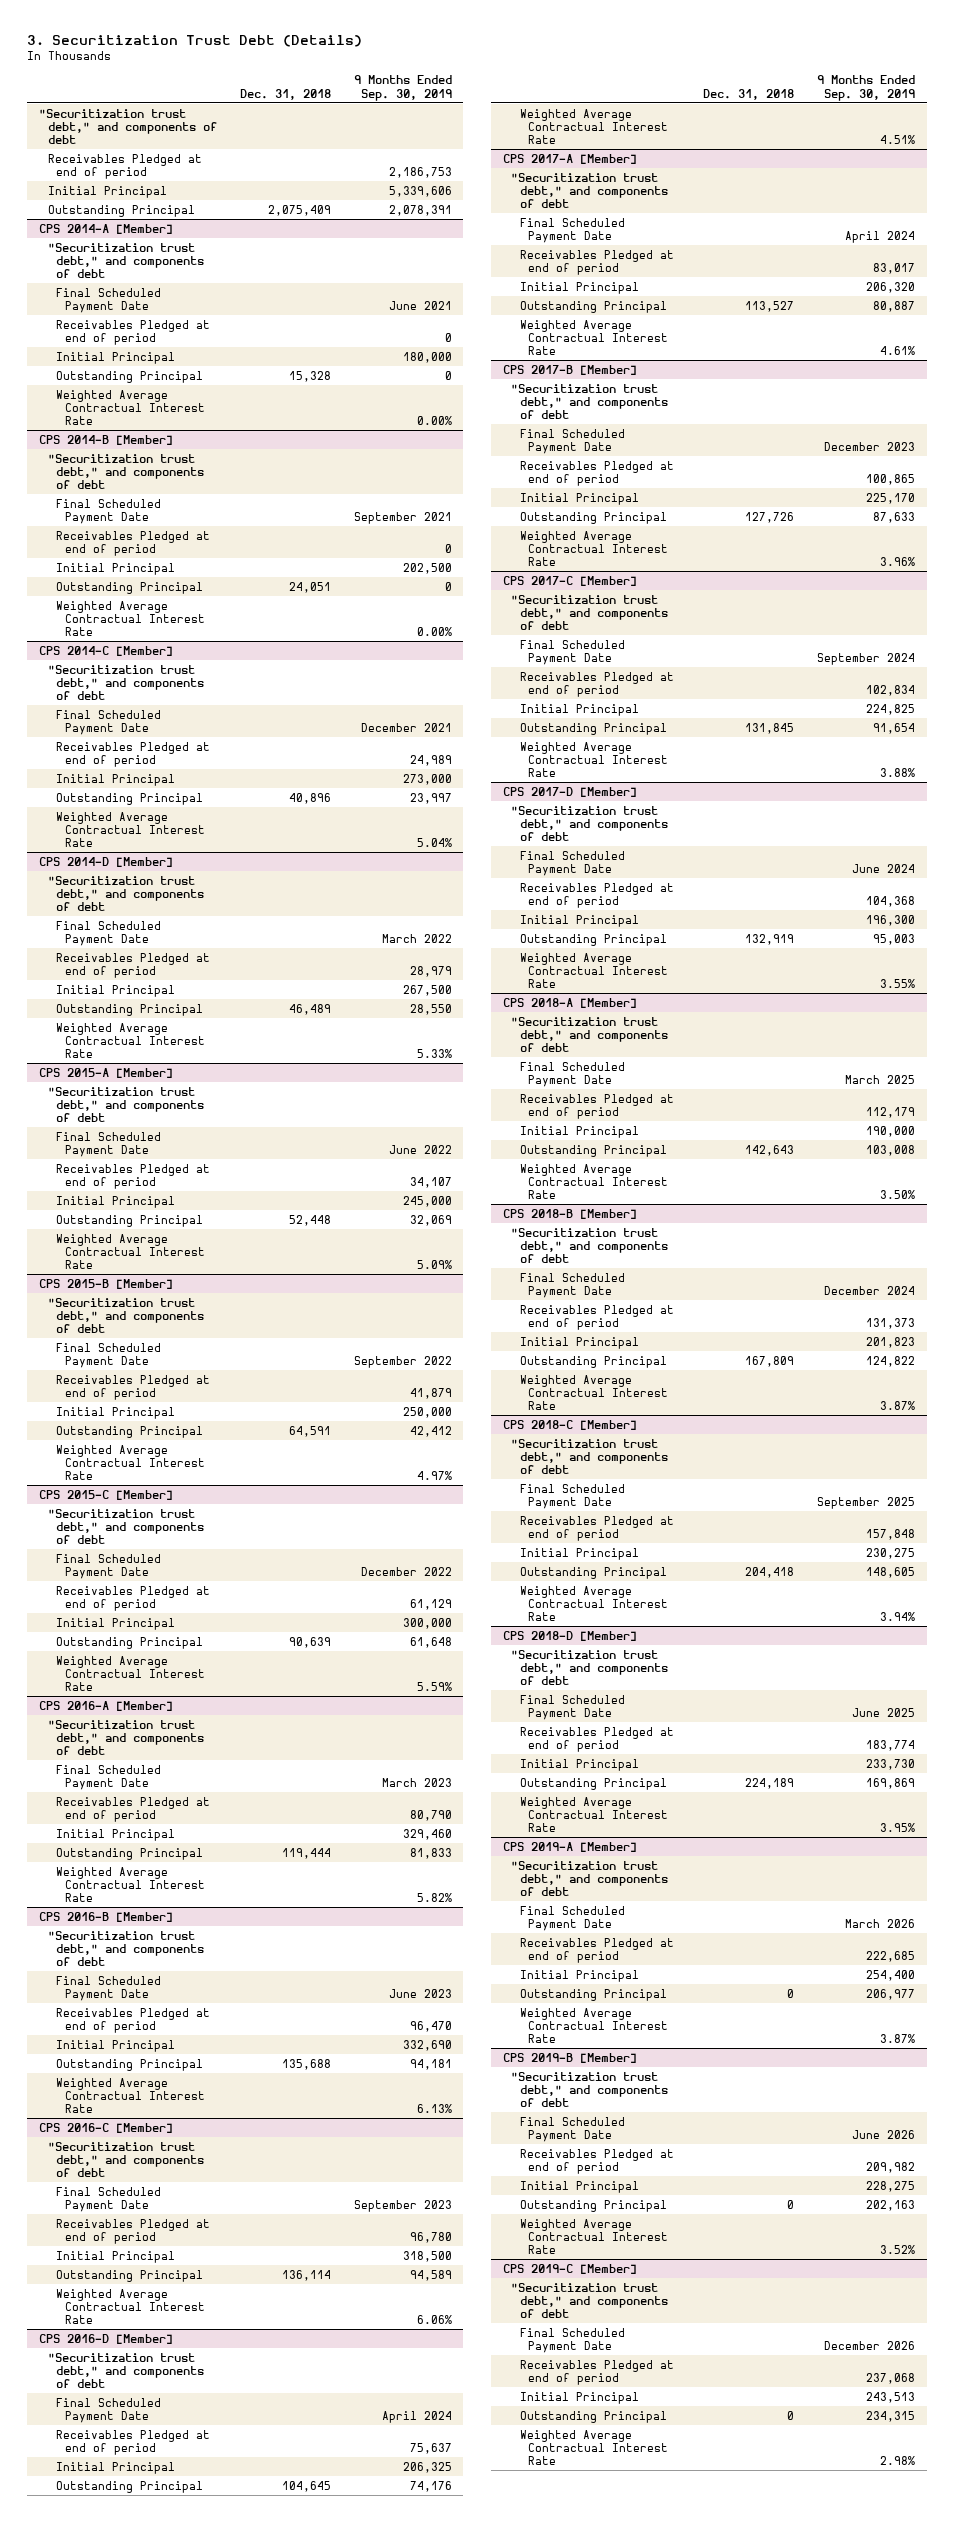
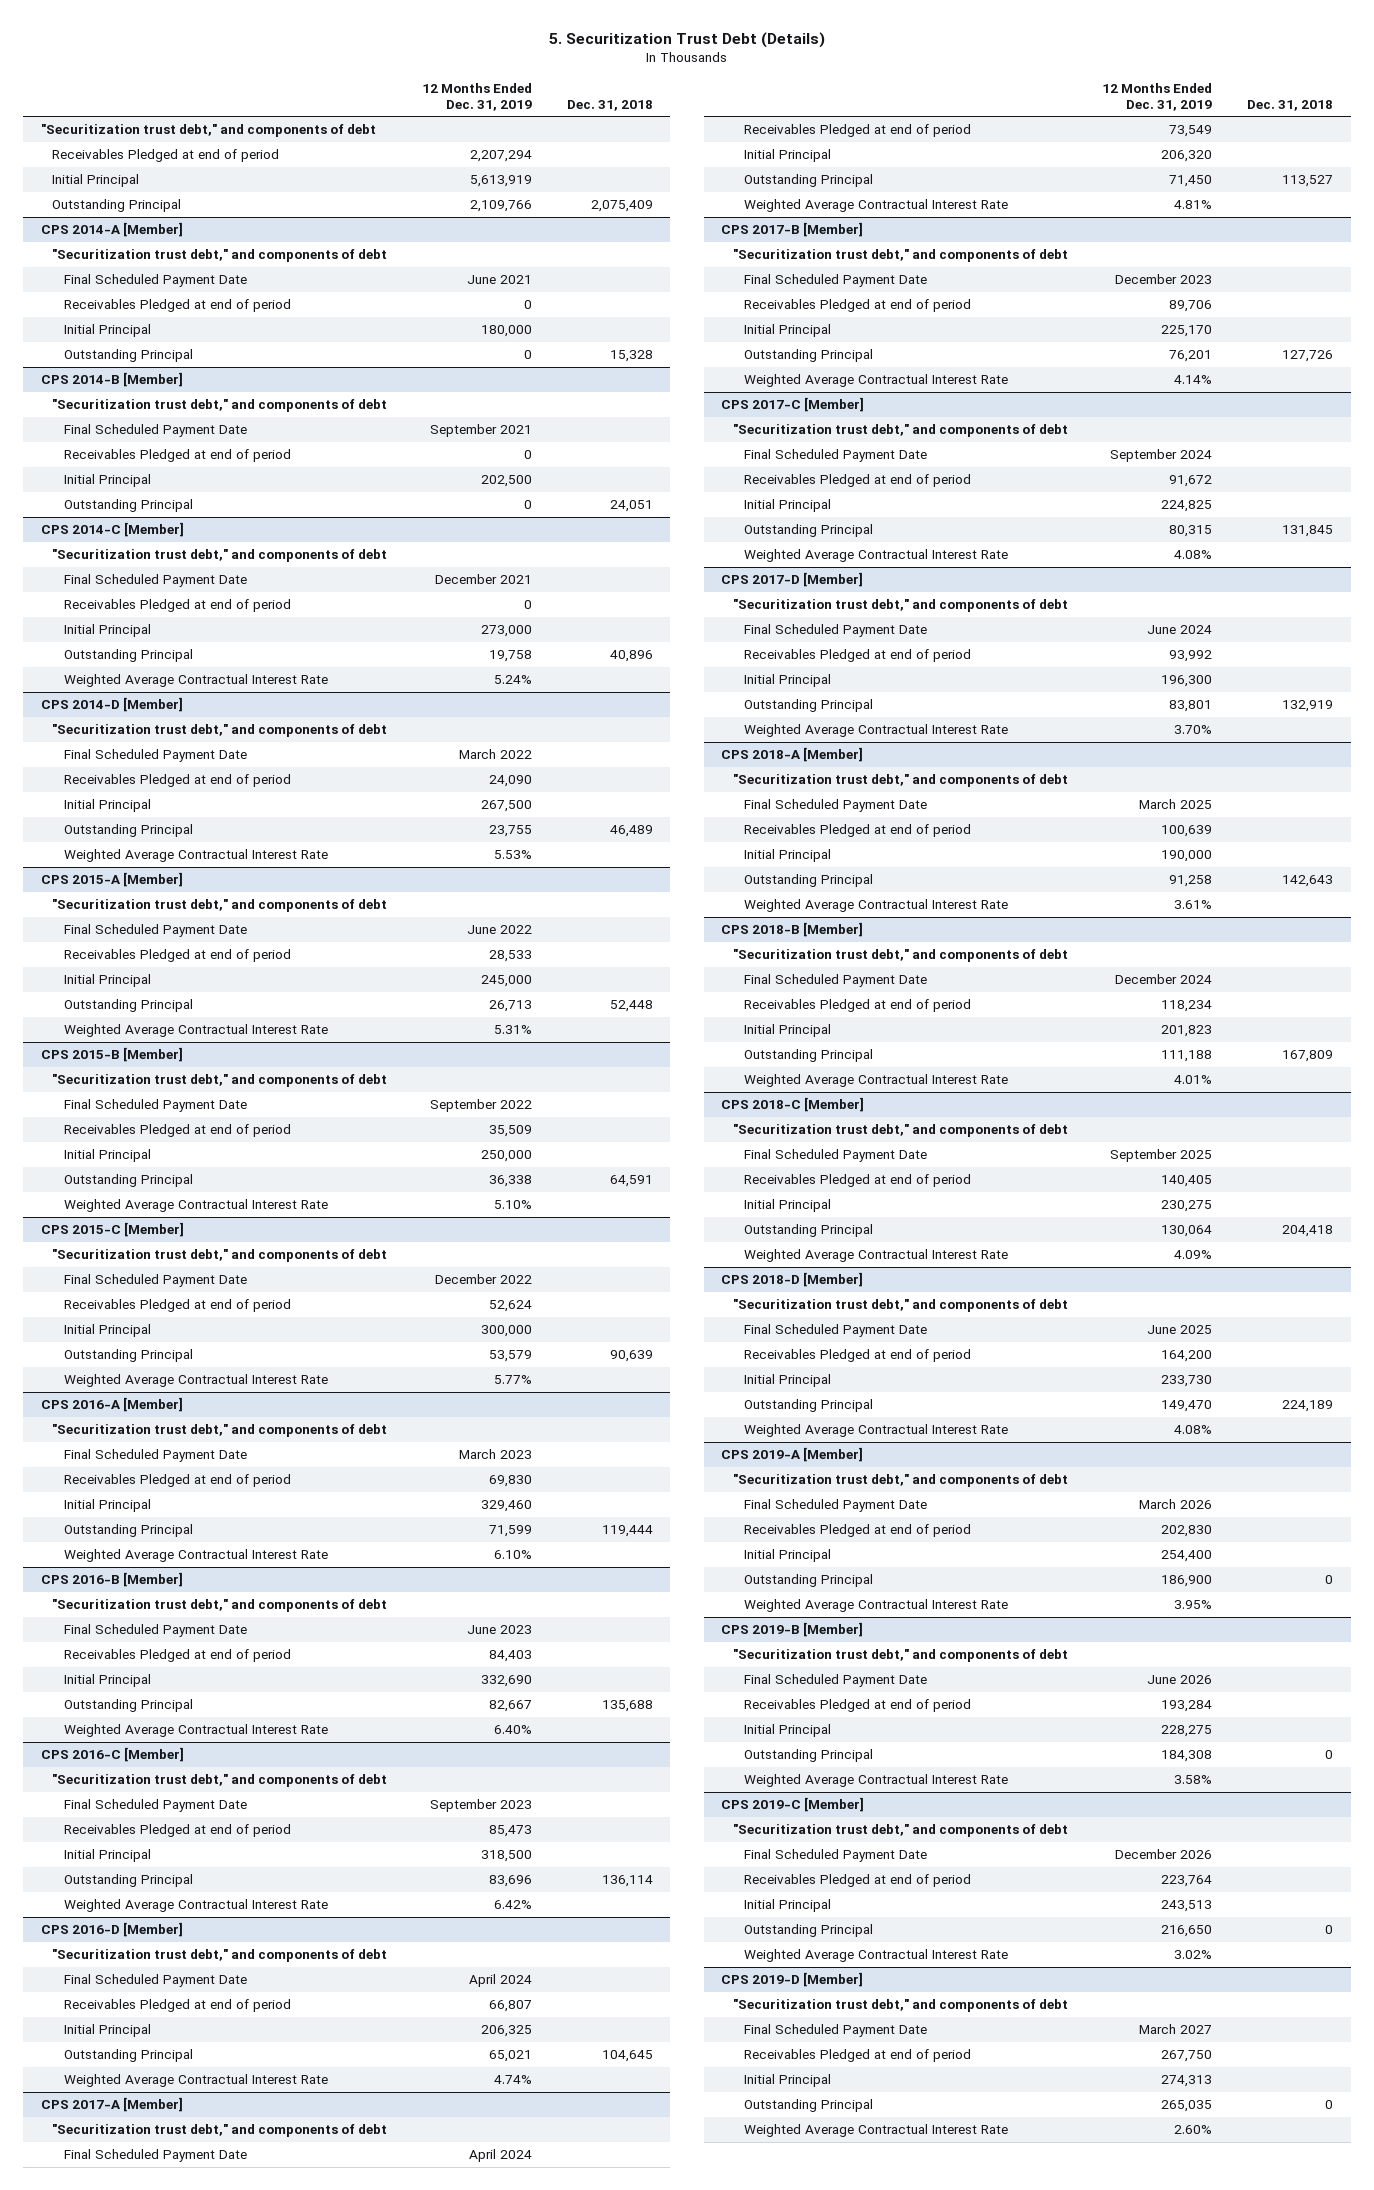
- 3. Securitization Trust Debt (Details)
+ 5. Securitization Trust Debt (Details)
- | Dec. 31, 2018 | 9 Months Ended Sep. 30, 2019
+ | 12 Months Ended Dec. 31, 2019 | Dec. 31, 2018
@ CPS 2014-A [Member]
- Weighted Average Contractual Interest Rate | | 0.00%
@ CPS 2014-B [Member]
- Weighted Average Contractual Interest Rate | | 0.00%
+ CPS 2019-D [Member]
+ "Securitization trust debt," and components of debt
+ Final Scheduled Payment Date | March 2027 |
+ Receivables Pledged at end of period | 267,750 |
+ Initial Principal | 274,313 |
+ Outstanding Principal | 265,035 | 0
+ Weighted Average Contractual Interest Rate | 2.60% |

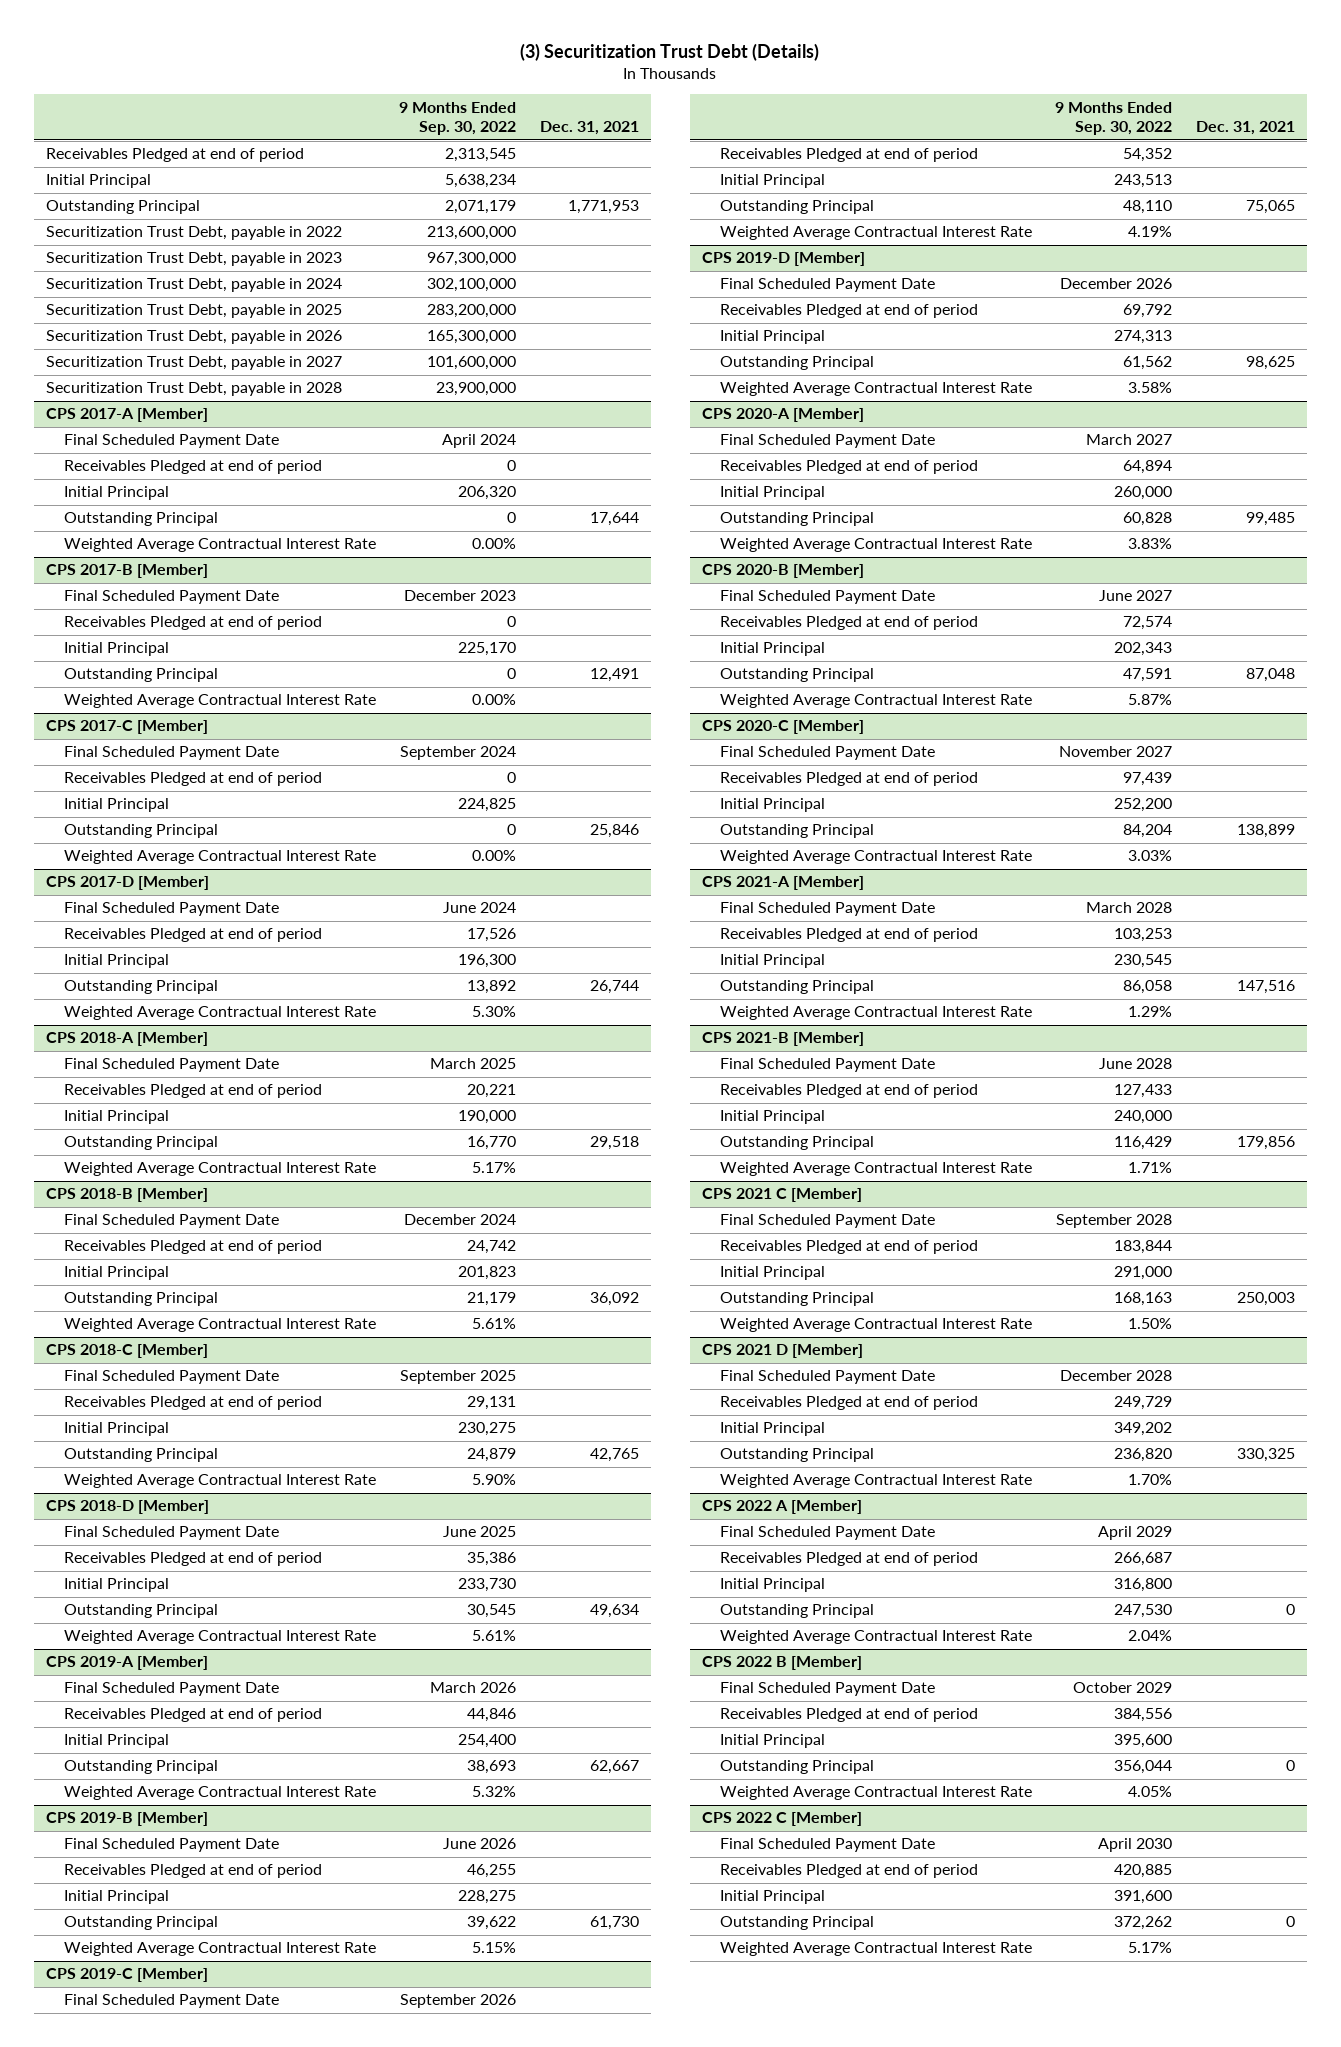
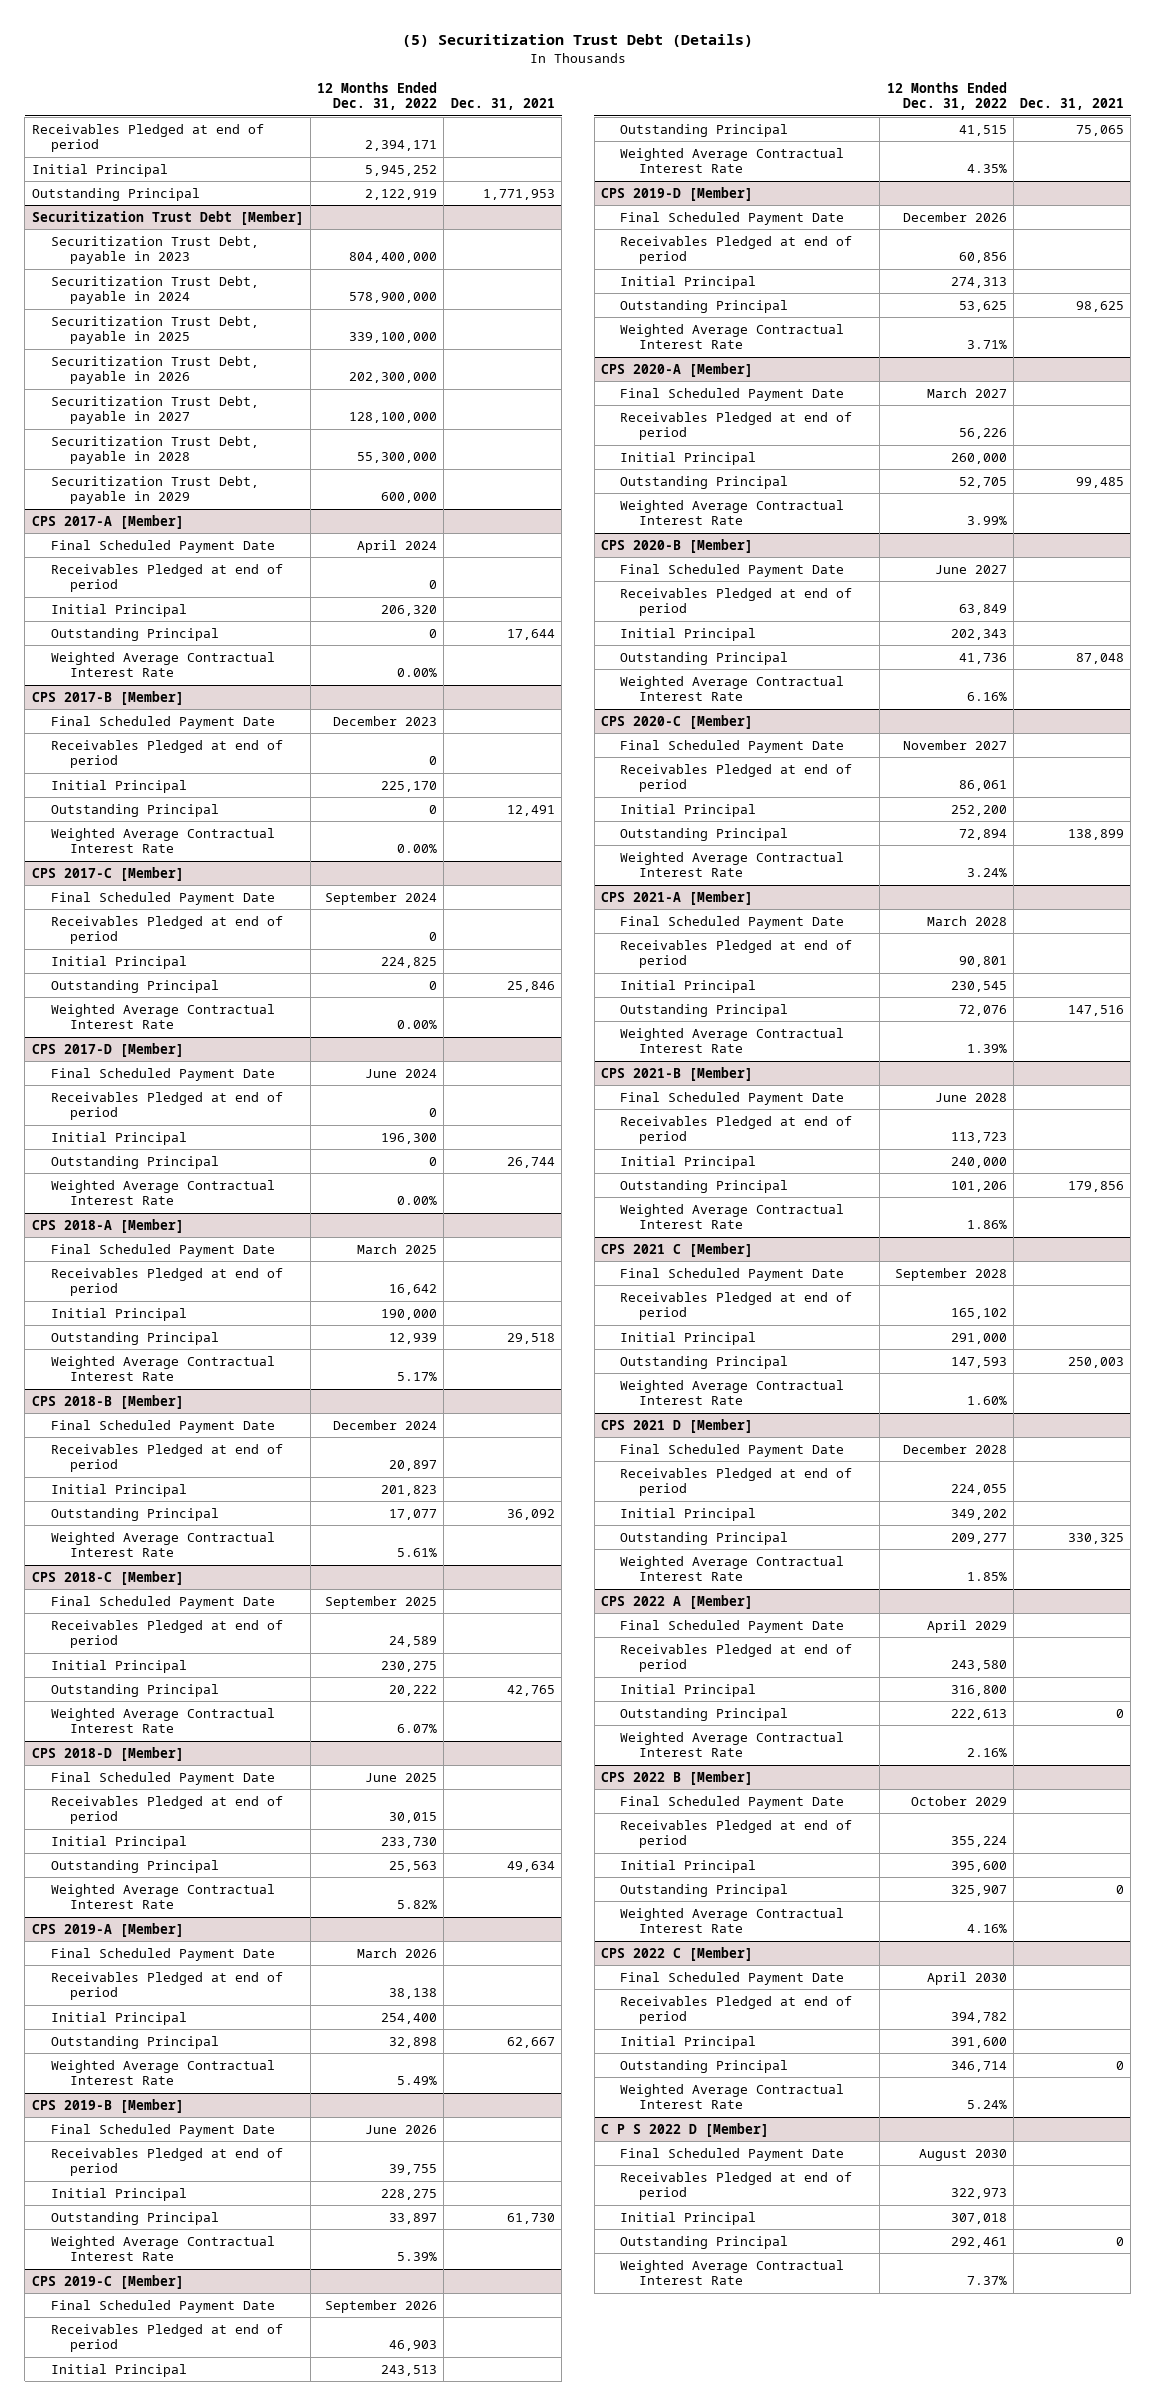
- (3) Securitization Trust Debt (Details)
+ (5) Securitization Trust Debt (Details)
- | 9 Months Ended Sep. 30, 2022 | Dec. 31, 2021
+ | 12 Months Ended Dec. 31, 2022 | Dec. 31, 2021
- Securitization Trust Debt, payable in 2022 | 213,600,000 |
- Securitization Trust Debt, payable in 2023 | 967,300,000 |
- Securitization Trust Debt, payable in 2024 | 302,100,000 |
- Securitization Trust Debt, payable in 2025 | 283,200,000 |
- Securitization Trust Debt, payable in 2026 | 165,300,000 |
- Securitization Trust Debt, payable in 2027 | 101,600,000 |
- Securitization Trust Debt, payable in 2028 | 23,900,000 |
+ Securitization Trust Debt [Member]
+ Securitization Trust Debt, payable in 2023 | 804,400,000 |
+ Securitization Trust Debt, payable in 2024 | 578,900,000 |
+ Securitization Trust Debt, payable in 2025 | 339,100,000 |
+ Securitization Trust Debt, payable in 2026 | 202,300,000 |
+ Securitization Trust Debt, payable in 2027 | 128,100,000 |
+ Securitization Trust Debt, payable in 2028 | 55,300,000 |
+ Securitization Trust Debt, payable in 2029 | 600,000 |
+ C P S 2022 D [Member]
+ Final Scheduled Payment Date | August 2030 |
+ Receivables Pledged at end of period | 322,973 |
+ Initial Principal | 307,018 |
+ Outstanding Principal | 292,461 | 0
+ Weighted Average Contractual Interest Rate | 7.37% |

